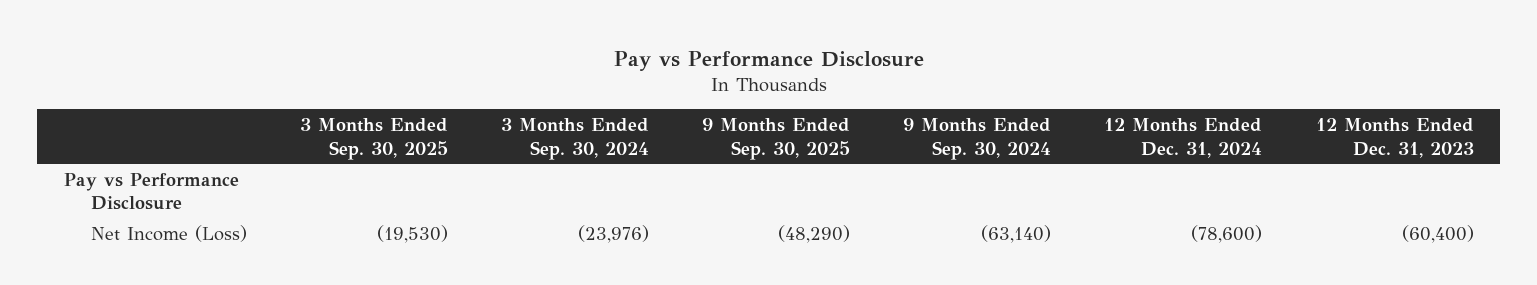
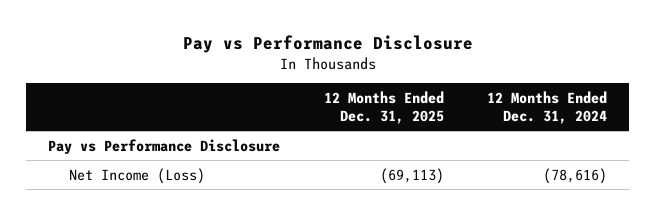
- | 3 Months Ended Sep. 30, 2025 | 3 Months Ended Sep. 30, 2024 | 9 Months Ended Sep. 30, 2025 | 9 Months Ended Sep. 30, 2024 | 12 Months Ended Dec. 31, 2024 | 12 Months Ended Dec. 31, 2023
+ | 12 Months Ended Dec. 31, 2025 | 12 Months Ended Dec. 31, 2024
- Net Income (Loss) | (19,530) | (23,976) | (48,290) | (63,140) | (78,600) | (60,400)
+ Net Income (Loss) | (69,113) | (78,616)

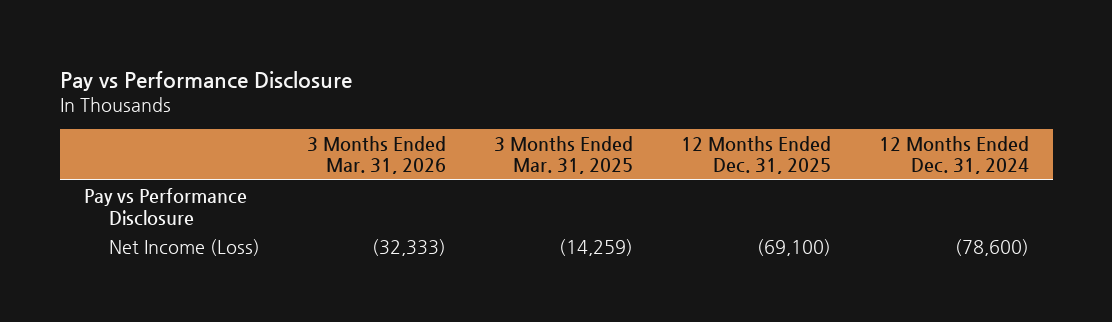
- | 12 Months Ended Dec. 31, 2025 | 12 Months Ended Dec. 31, 2024
+ | 3 Months Ended Mar. 31, 2026 | 3 Months Ended Mar. 31, 2025 | 12 Months Ended Dec. 31, 2025 | 12 Months Ended Dec. 31, 2024
- Net Income (Loss) | (69,113) | (78,616)
+ Net Income (Loss) | (32,333) | (14,259) | (69,100) | (78,600)

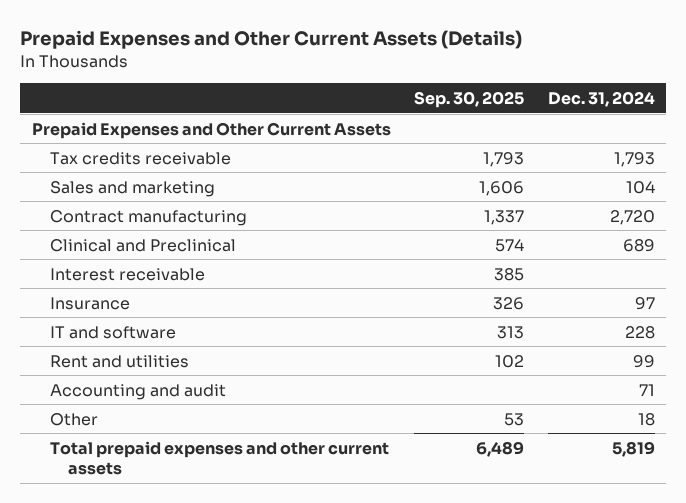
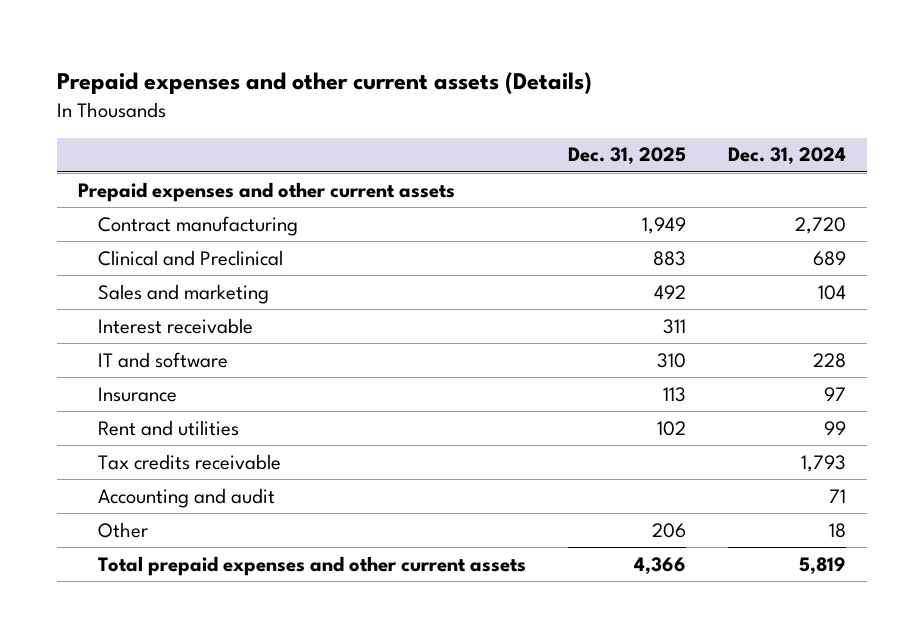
- Prepaid Expenses and Other Current Assets (Details)
+ Prepaid expenses and other current assets (Details)
- | Sep. 30, 2025 | Dec. 31, 2024
+ | Dec. 31, 2025 | Dec. 31, 2024
- Prepaid Expenses and Other Current Assets
+ Prepaid expenses and other current assets
moved down: Sales and marketing | 492 | 104
moved down: Insurance | 113 | 97
moved down: Tax credits receivable | | 1,793

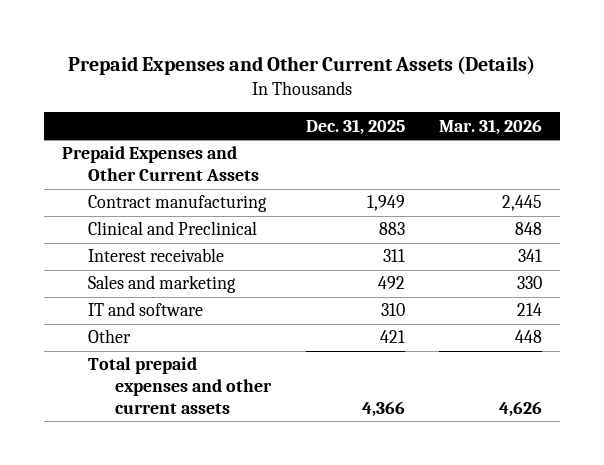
- Prepaid expenses and other current assets (Details)
+ Prepaid Expenses and Other Current Assets (Details)
- | Dec. 31, 2025 | Dec. 31, 2024
+ | Dec. 31, 2025 | Mar. 31, 2026
- Prepaid expenses and other current assets
+ Prepaid Expenses and Other Current Assets
moved down: Sales and marketing | 492 | 330
- Insurance | 113 | 97
- Rent and utilities | 102 | 99
- Tax credits receivable | | 1,793
- Accounting and audit | | 71
- Other | 206 | 18
+ Other | 421 | 448

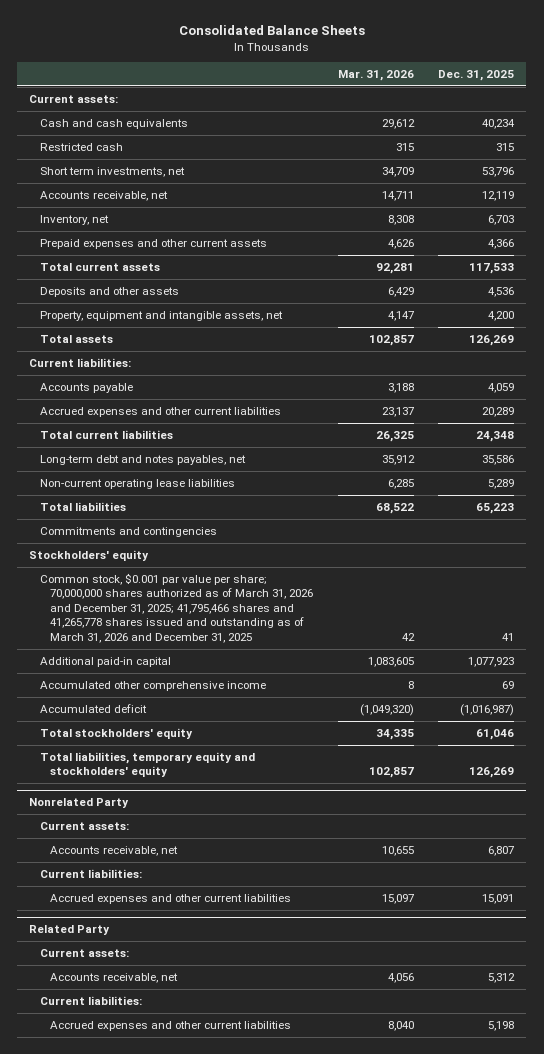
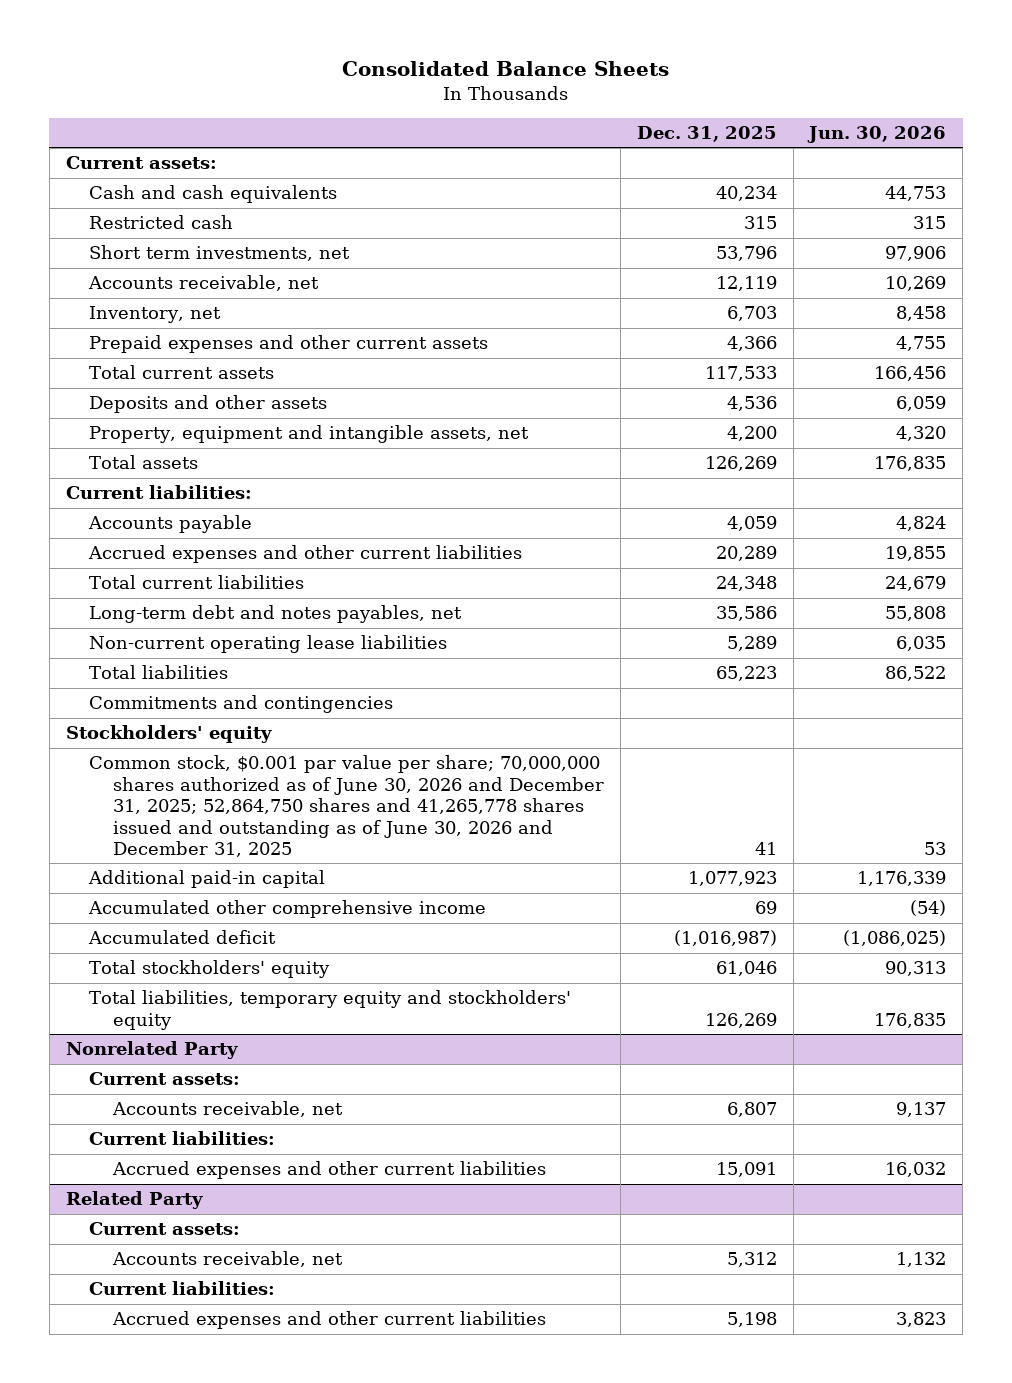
- | Mar. 31, 2026 | Dec. 31, 2025
+ | Dec. 31, 2025 | Jun. 30, 2026
- Common stock, $0.001 par value per share; 70,000,000 shares authorized as of March 31, 2026 and December 31, 2025; 41,795,466 shares and 41,265,778 shares issued and outstanding as of March 31, 2026 and December 31, 2025 | 42 | 41
+ Common stock, $0.001 par value per share; 70,000,000 shares authorized as of June 30, 2026 and December 31, 2025; 52,864,750 shares and 41,265,778 shares issued and outstanding as of June 30, 2026 and December 31, 2025 | 41 | 53

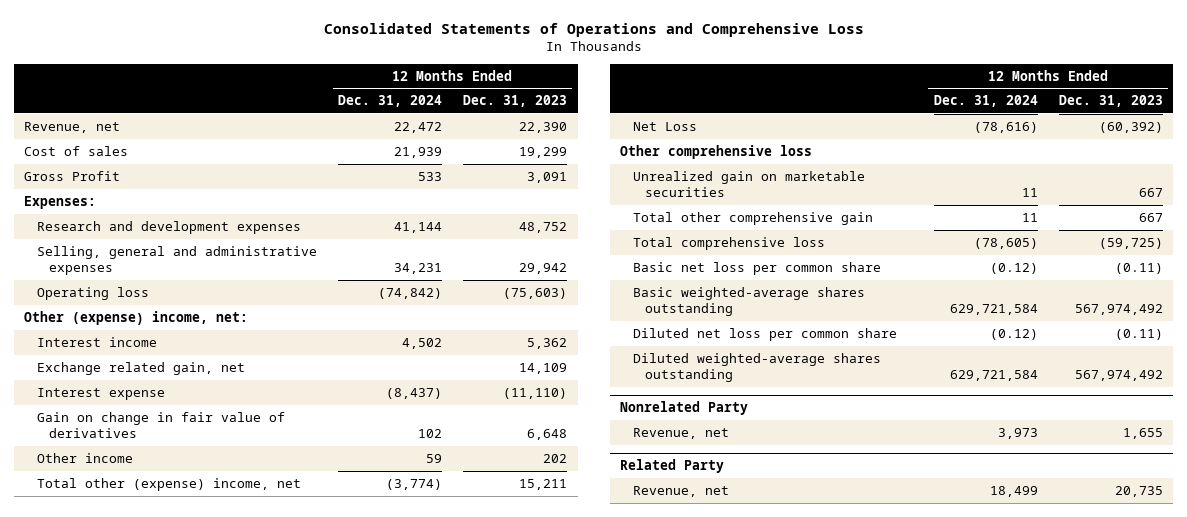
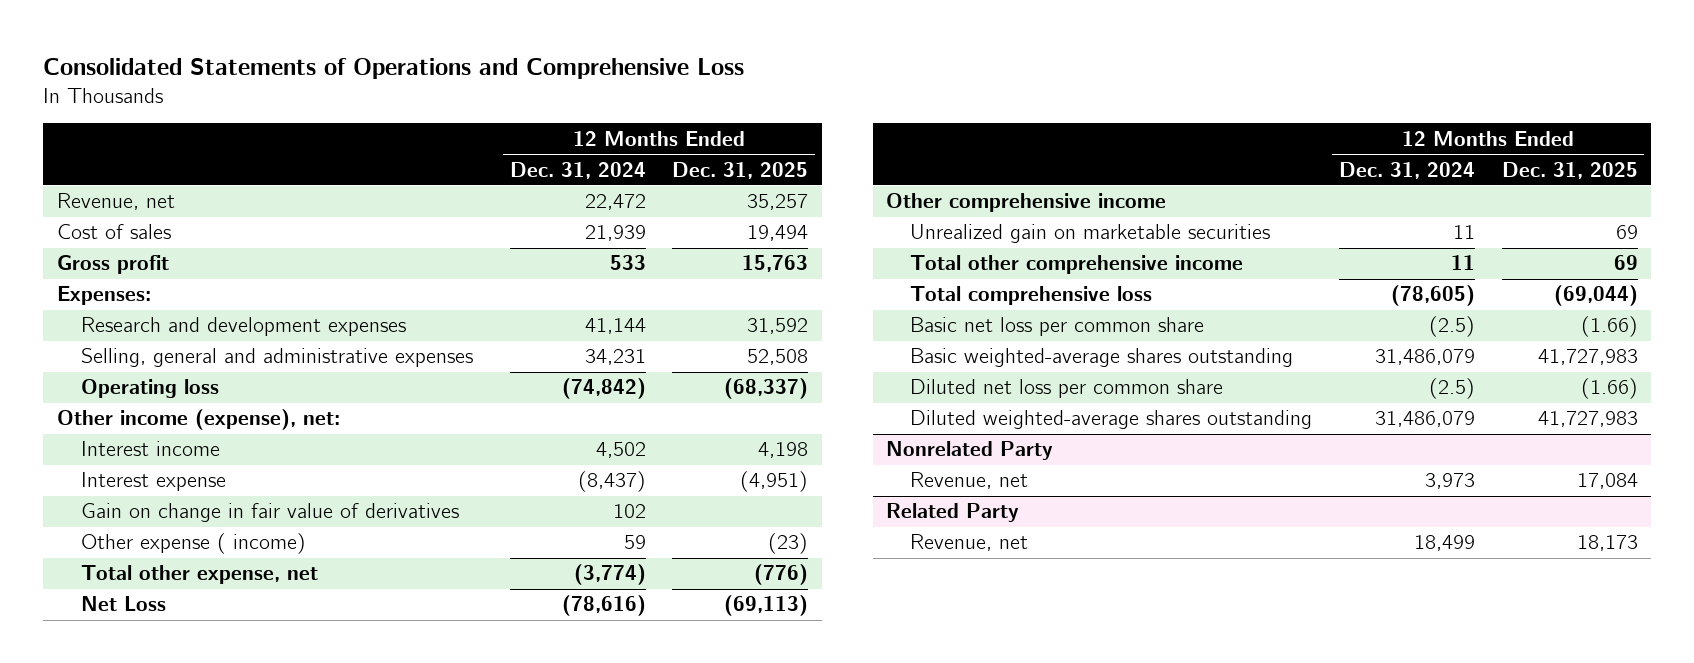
- | 12 Months Ended Dec. 31, 2024 | 12 Months Ended Dec. 31, 2023
+ | 12 Months Ended Dec. 31, 2024 | 12 Months Ended Dec. 31, 2025
- Gross Profit | 533 | 3,091
+ Gross profit | 533 | 15,763
- Other (expense) income, net:
+ Other income (expense), net:
- Exchange related gain, net | | 14,109
- Other income | 59 | 202
- Total other (expense) income, net | (3,774) | 15,211
+ Other expense ( income) | 59 | (23)
+ Total other expense, net | (3,774) | (776)
- Other comprehensive loss
+ Other comprehensive income
- Total other comprehensive gain | 11 | 667
+ Total other comprehensive income | 11 | 69
- Basic net loss per common share | (0.12) | (0.11)
- Basic weighted-average shares outstanding | 629,721,584 | 567,974,492
- Diluted net loss per common share | (0.12) | (0.11)
- Diluted weighted-average shares outstanding | 629,721,584 | 567,974,492
+ Basic net loss per common share | (2.5) | (1.66)
+ Basic weighted-average shares outstanding | 31,486,079 | 41,727,983
+ Diluted net loss per common share | (2.5) | (1.66)
+ Diluted weighted-average shares outstanding | 31,486,079 | 41,727,983

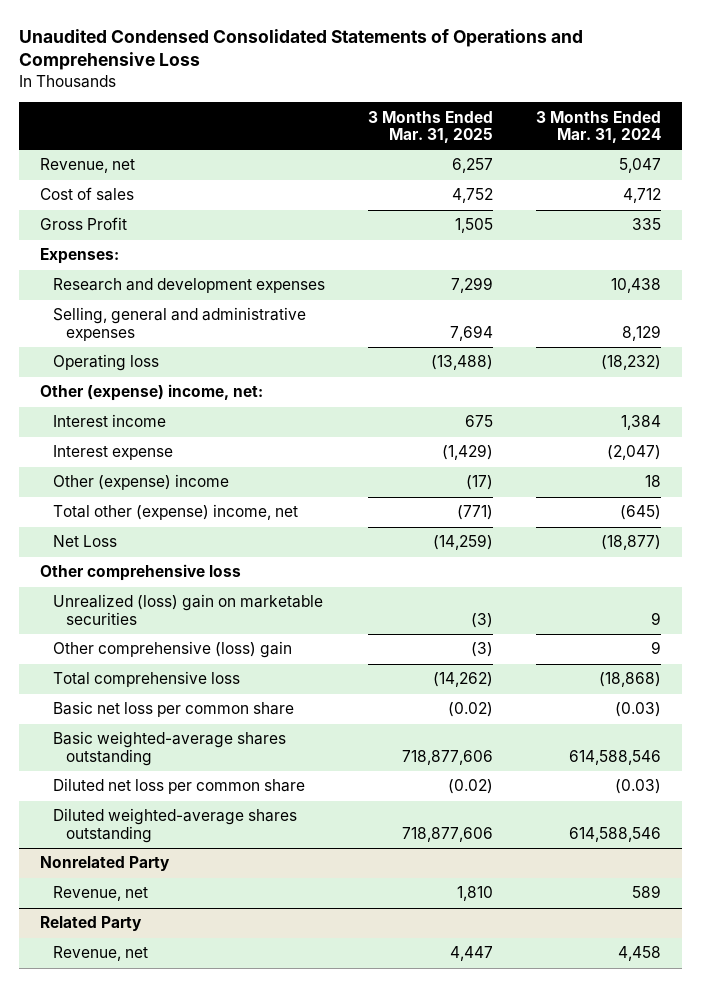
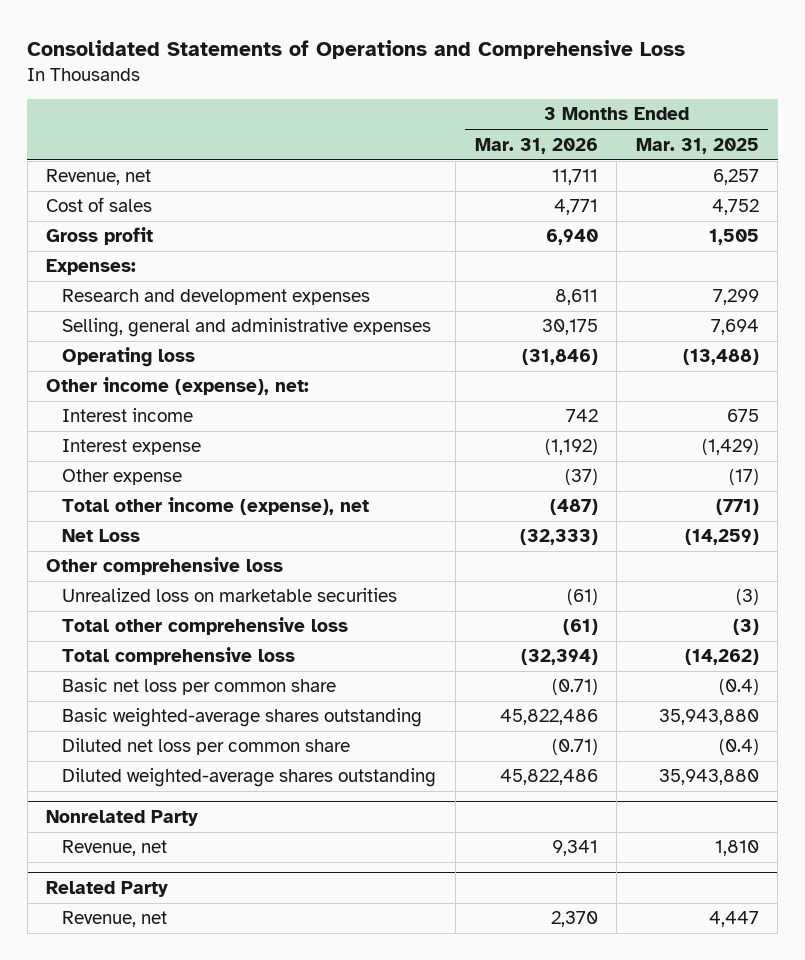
- Unaudited Condensed Consolidated Statements of Operations and Comprehensive Loss
+ Consolidated Statements of Operations and Comprehensive Loss
- | 3 Months Ended Mar. 31, 2025 | 3 Months Ended Mar. 31, 2024
+ | 3 Months Ended Mar. 31, 2026 | 3 Months Ended Mar. 31, 2025
- Gross Profit | 1,505 | 335
+ Gross profit | 6,940 | 1,505
- Other (expense) income, net:
+ Other income (expense), net:
- Other (expense) income | (17) | 18
- Total other (expense) income, net | (771) | (645)
+ Other expense | (37) | (17)
+ Total other income (expense), net | (487) | (771)
- Unrealized (loss) gain on marketable securities | (3) | 9
- Other comprehensive (loss) gain | (3) | 9
+ Unrealized loss on marketable securities | (61) | (3)
+ Total other comprehensive loss | (61) | (3)
- Basic net loss per common share | (0.02) | (0.03)
- Basic weighted-average shares outstanding | 718,877,606 | 614,588,546
- Diluted net loss per common share | (0.02) | (0.03)
- Diluted weighted-average shares outstanding | 718,877,606 | 614,588,546
+ Basic net loss per common share | (0.71) | (0.4)
+ Basic weighted-average shares outstanding | 45,822,486 | 35,943,880
+ Diluted net loss per common share | (0.71) | (0.4)
+ Diluted weighted-average shares outstanding | 45,822,486 | 35,943,880

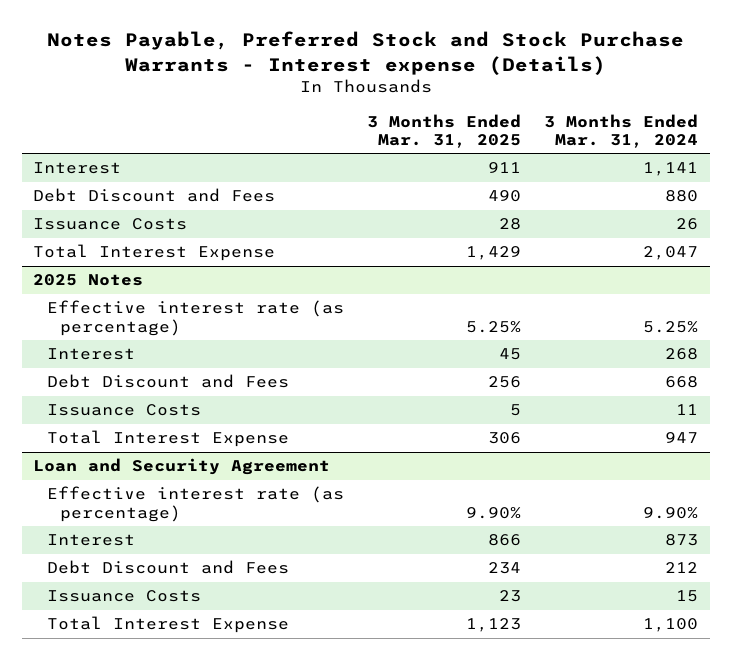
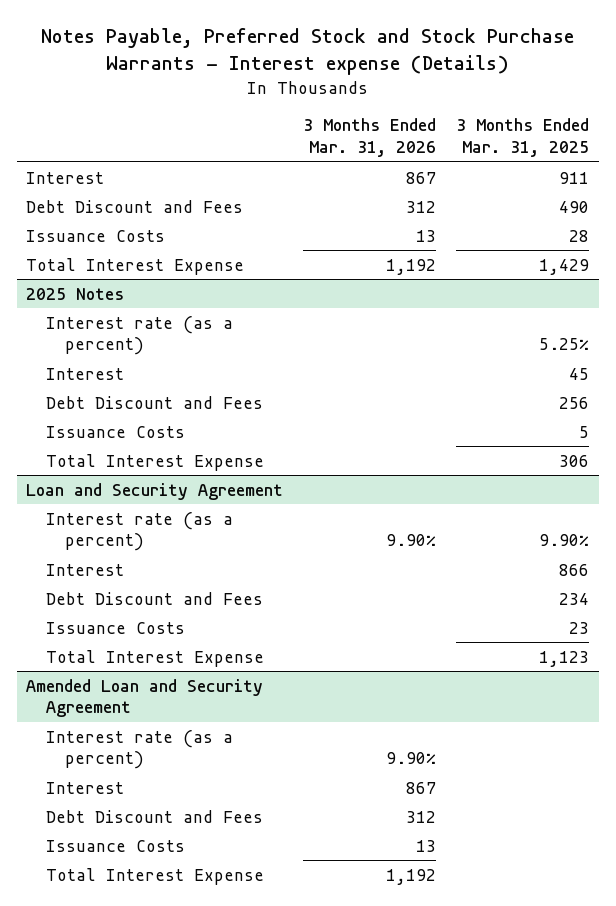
- | 3 Months Ended Mar. 31, 2025 | 3 Months Ended Mar. 31, 2024
+ | 3 Months Ended Mar. 31, 2026 | 3 Months Ended Mar. 31, 2025
@ 2025 Notes
- Effective interest rate (as percentage) | 5.25% | 5.25%
+ Interest rate (as a percent) | | 5.25%
@ Loan and Security Agreement
- Effective interest rate (as percentage) | 9.90% | 9.90%
+ Interest rate (as a percent) | 9.90% | 9.90%
+ Amended Loan and Security Agreement
+ Interest rate (as a percent) | 9.90% |
+ Interest | 867 |
+ Debt Discount and Fees | 312 |
+ Issuance Costs | 13 |
+ Total Interest Expense | 1,192 |

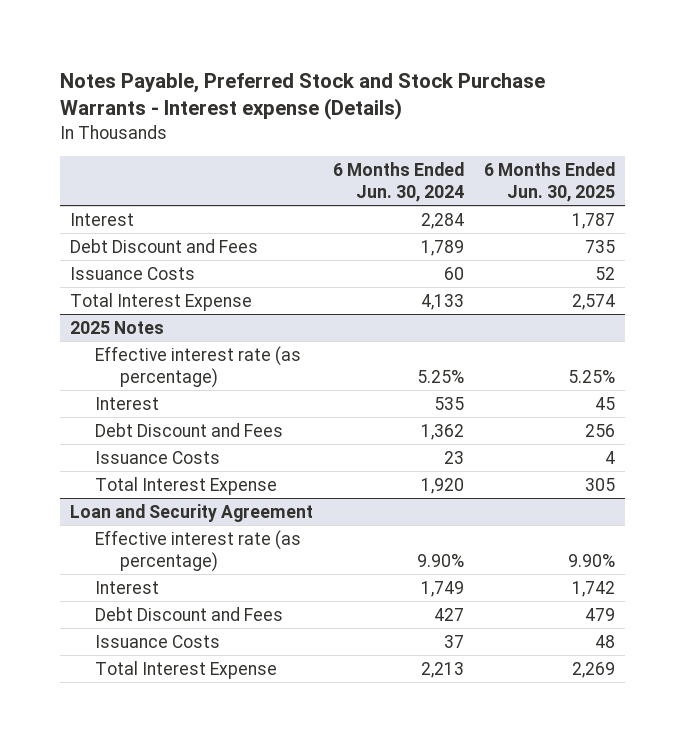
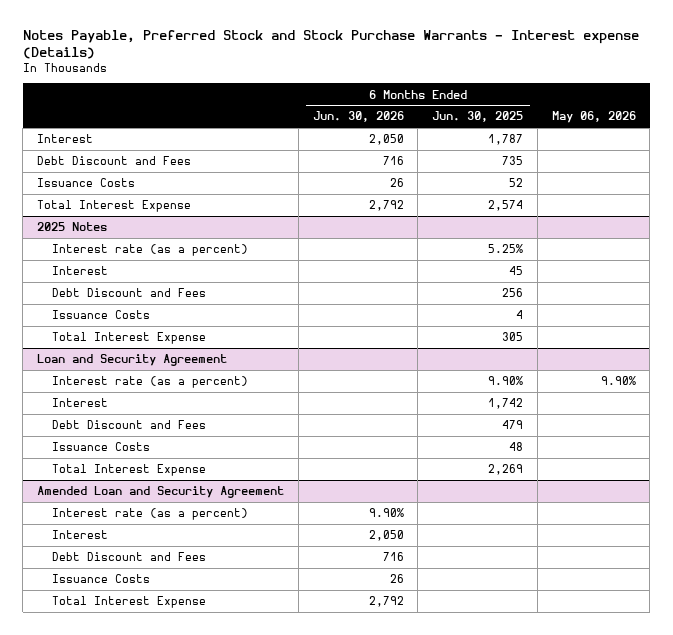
- | 6 Months Ended Jun. 30, 2024 | 6 Months Ended Jun. 30, 2025
+ | 6 Months Ended Jun. 30, 2026 | 6 Months Ended Jun. 30, 2025 | May 06, 2026
@ 2025 Notes
- Effective interest rate (as percentage) | 5.25% | 5.25%
+ Interest rate (as a percent) | | 5.25% |
@ Loan and Security Agreement
- Effective interest rate (as percentage) | 9.90% | 9.90%
+ Interest rate (as a percent) | | 9.90% | 9.90%
+ Amended Loan and Security Agreement
+ Interest rate (as a percent) | 9.90% | |
+ Interest | 2,050 | |
+ Debt Discount and Fees | 716 | |
+ Issuance Costs | 26 | |
+ Total Interest Expense | 2,792 | |

